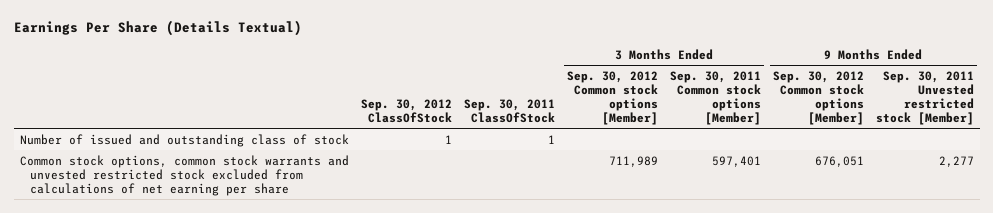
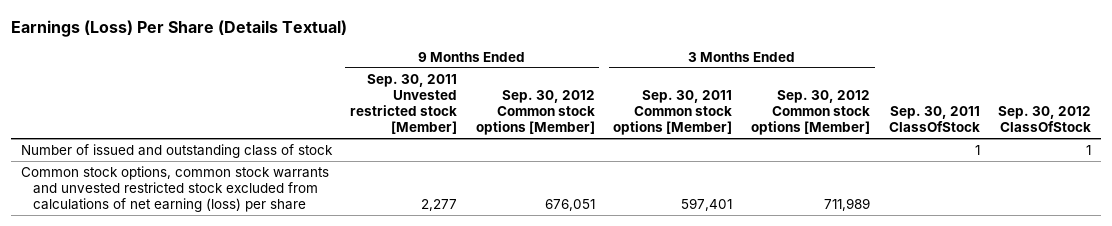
- Earnings Per Share (Details Textual)
+ Earnings (Loss) Per Share (Details Textual)
- | Sep. 30, 2012 ClassOfStock | Sep. 30, 2011 ClassOfStock | 3 Months Ended Sep. 30, 2012 Common stock options [Member] | 3 Months Ended Sep. 30, 2011 Common stock options [Member] | 9 Months Ended Sep. 30, 2012 Common stock options [Member] | 9 Months Ended Sep. 30, 2011 Unvested restricted stock [Member]
+ | 9 Months Ended Sep. 30, 2011 Unvested restricted stock [Member] | 9 Months Ended Sep. 30, 2012 Common stock options [Member] | 3 Months Ended Sep. 30, 2011 Common stock options [Member] | 3 Months Ended Sep. 30, 2012 Common stock options [Member] | Sep. 30, 2011 ClassOfStock | Sep. 30, 2012 ClassOfStock
- Common stock options, common stock warrants and unvested restricted stock excluded from calculations of net earning per share | | | 711,989 | 597,401 | 676,051 | 2,277
+ Common stock options, common stock warrants and unvested restricted stock excluded from calculations of net earning (loss) per share | 2,277 | 676,051 | 597,401 | 711,989 | |

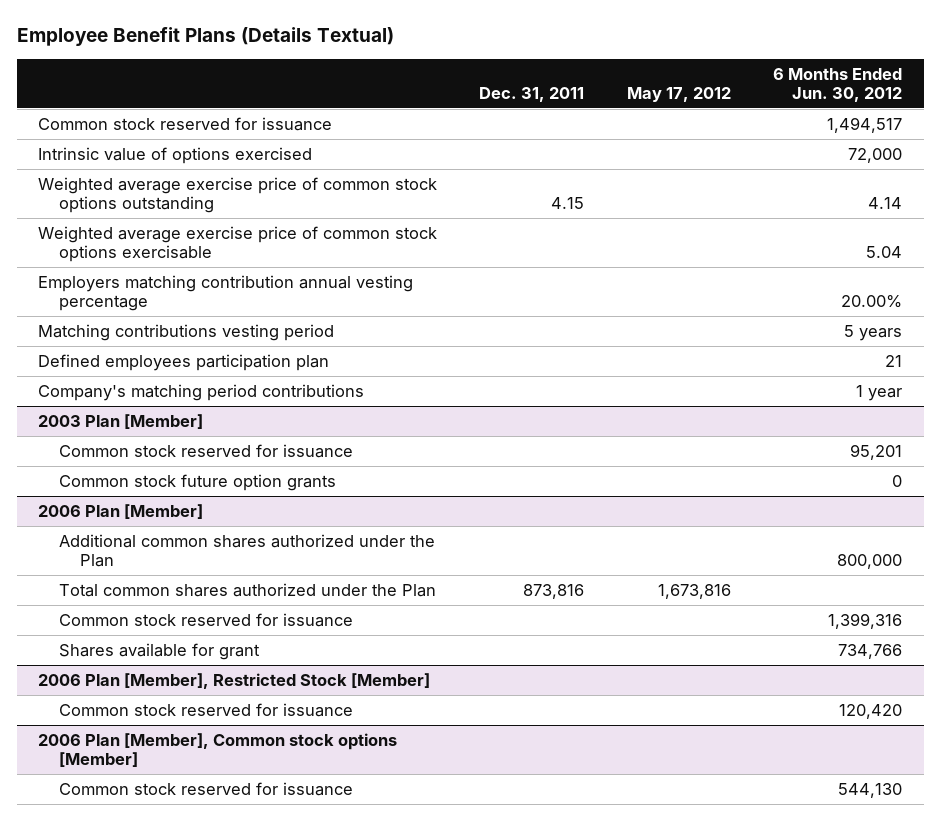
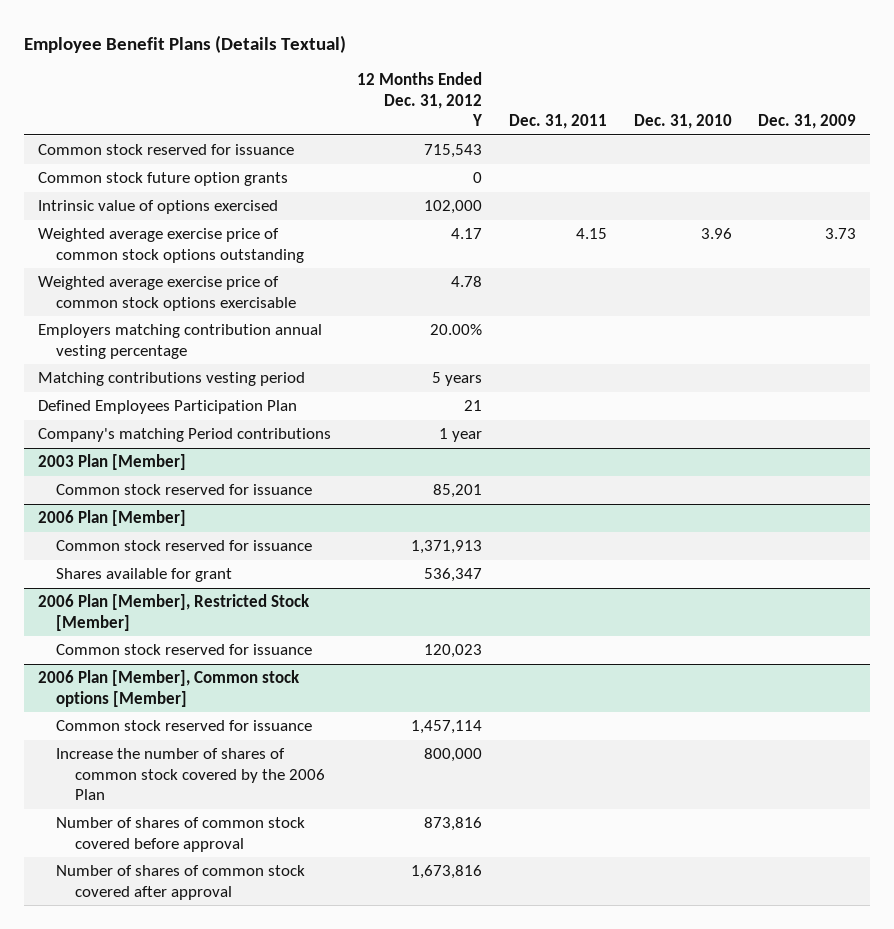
- | Dec. 31, 2011 | May 17, 2012 | 6 Months Ended Jun. 30, 2012
+ | 12 Months Ended Dec. 31, 2012 Y | Dec. 31, 2011 | Dec. 31, 2010 | Dec. 31, 2009
+ Common stock future option grants | 0 | | |
- Defined employees participation plan | | | 21
- Company's matching period contributions | | | 1 year
+ Defined Employees Participation Plan | 21 | | |
+ Company's matching Period contributions | 1 year | | |
@ 2003 Plan [Member]
- Common stock future option grants | | | 0
@ 2006 Plan [Member]
- Additional common shares authorized under the Plan | | | 800,000
- Total common shares authorized under the Plan | 873,816 | 1,673,816 |
@ 2006 Plan [Member], Common stock options [Member]
+ Increase the number of shares of common stock covered by the 2006 Plan | 800,000 | | |
+ Number of shares of common stock covered before approval | 873,816 | | |
+ Number of shares of common stock covered after approval | 1,673,816 | | |

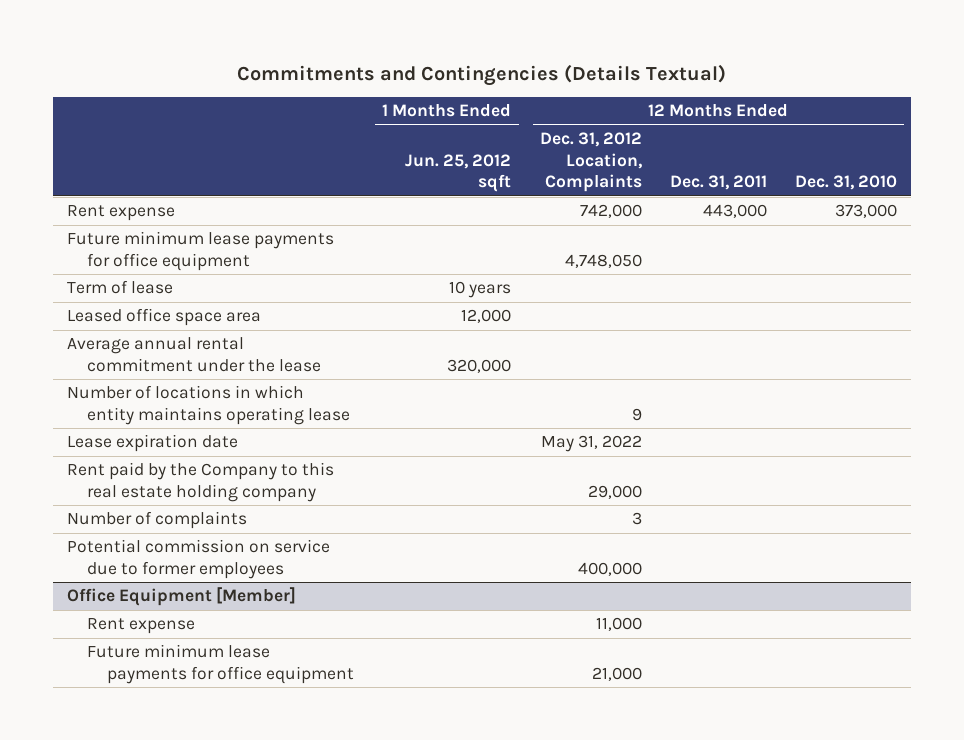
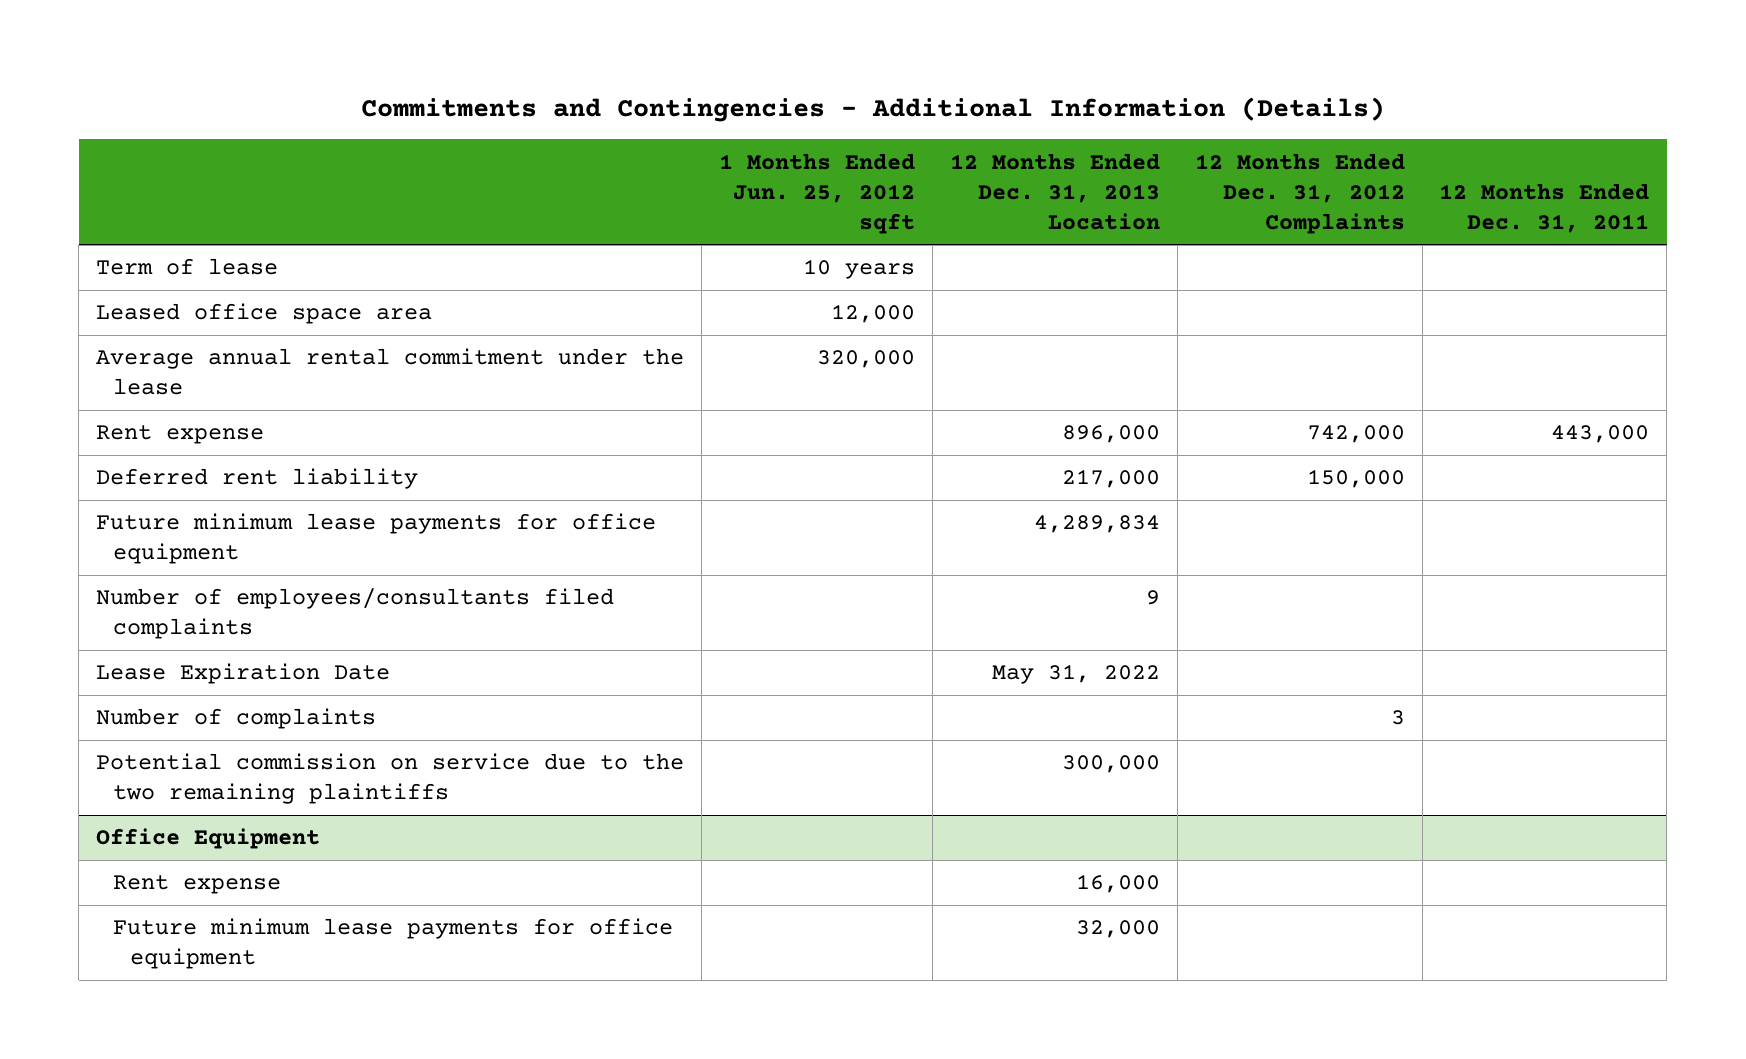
- Commitments and Contingencies (Details Textual)
+ Commitments and Contingencies - Additional Information (Details)
- | 1 Months Ended Jun. 25, 2012 sqft | 12 Months Ended Dec. 31, 2012 Location, Complaints | 12 Months Ended Dec. 31, 2011 | 12 Months Ended Dec. 31, 2010
+ | 1 Months Ended Jun. 25, 2012 sqft | 12 Months Ended Dec. 31, 2013 Location | 12 Months Ended Dec. 31, 2012 Complaints | 12 Months Ended Dec. 31, 2011
- Number of locations in which entity maintains operating lease | | 9 | |
- Lease expiration date | | May 31, 2022 | |
- Rent paid by the Company to this real estate holding company | | 29,000 | |
moved down: Rent expense | | 896,000 | 742,000 | 443,000
+ Deferred rent liability | | 217,000 | 150,000 |
moved down: Future minimum lease payments for office equipment | | 4,289,834 | |
+ Number of employees/consultants filed complaints | | 9 | |
+ Lease Expiration Date | | May 31, 2022 | |
- Potential commission on service due to former employees | | 400,000 | |
- Office Equipment [Member]
+ Potential commission on service due to the two remaining plaintiffs | | 300,000 | |
+ Office Equipment

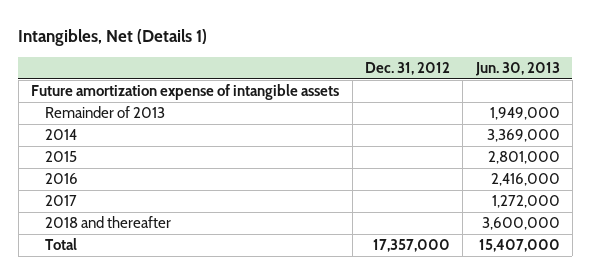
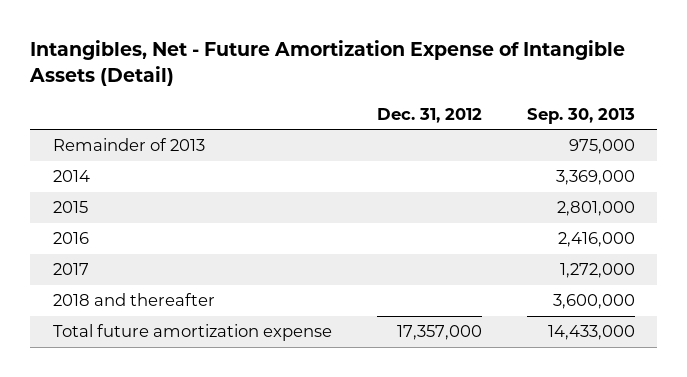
- Intangibles, Net (Details 1)
+ Intangibles, Net - Future Amortization Expense of Intangible Assets (Detail)
- | Dec. 31, 2012 | Jun. 30, 2013
+ | Dec. 31, 2012 | Sep. 30, 2013
- Future amortization expense of intangible assets
- Total | 17,357,000 | 15,407,000
+ Total future amortization expense | 17,357,000 | 14,433,000

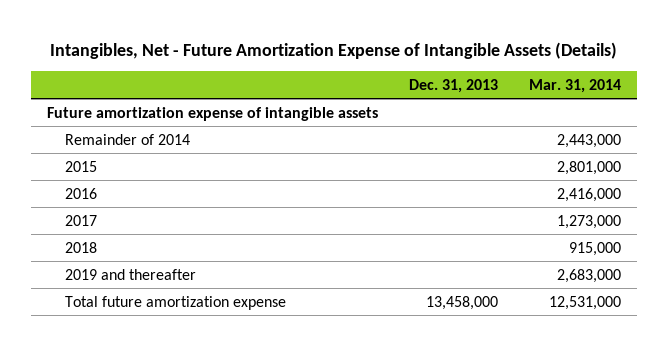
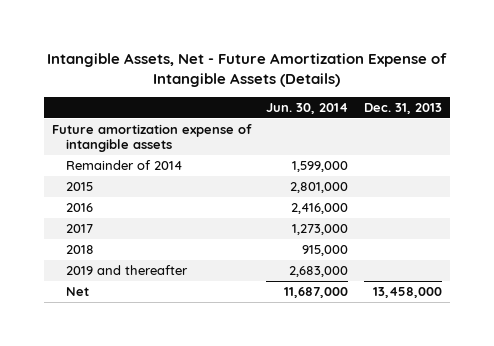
- Intangibles, Net - Future Amortization Expense of Intangible Assets (Details)
+ Intangible Assets, Net - Future Amortization Expense of Intangible Assets (Details)
- | Dec. 31, 2013 | Mar. 31, 2014
+ | Jun. 30, 2014 | Dec. 31, 2013
- Total future amortization expense | 13,458,000 | 12,531,000
+ Net | 11,687,000 | 13,458,000

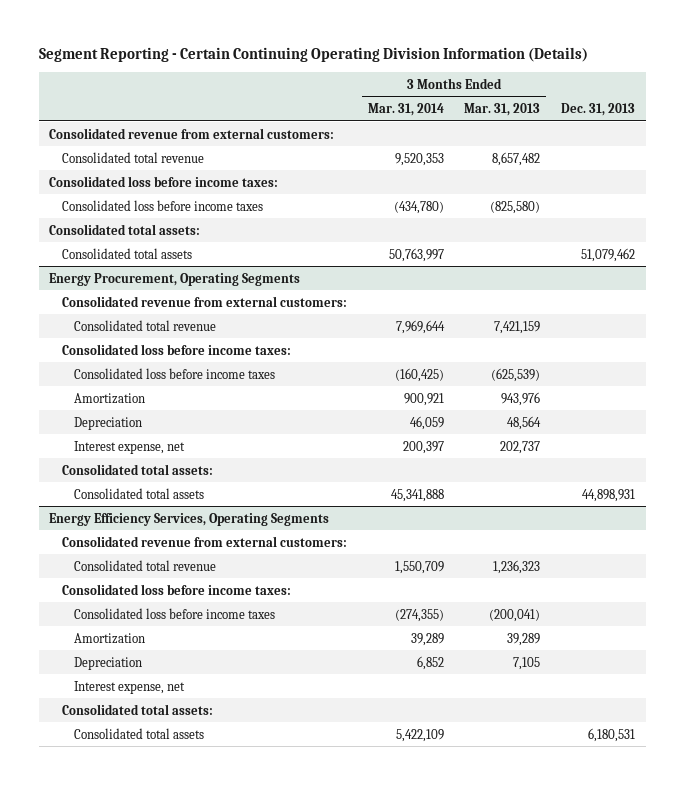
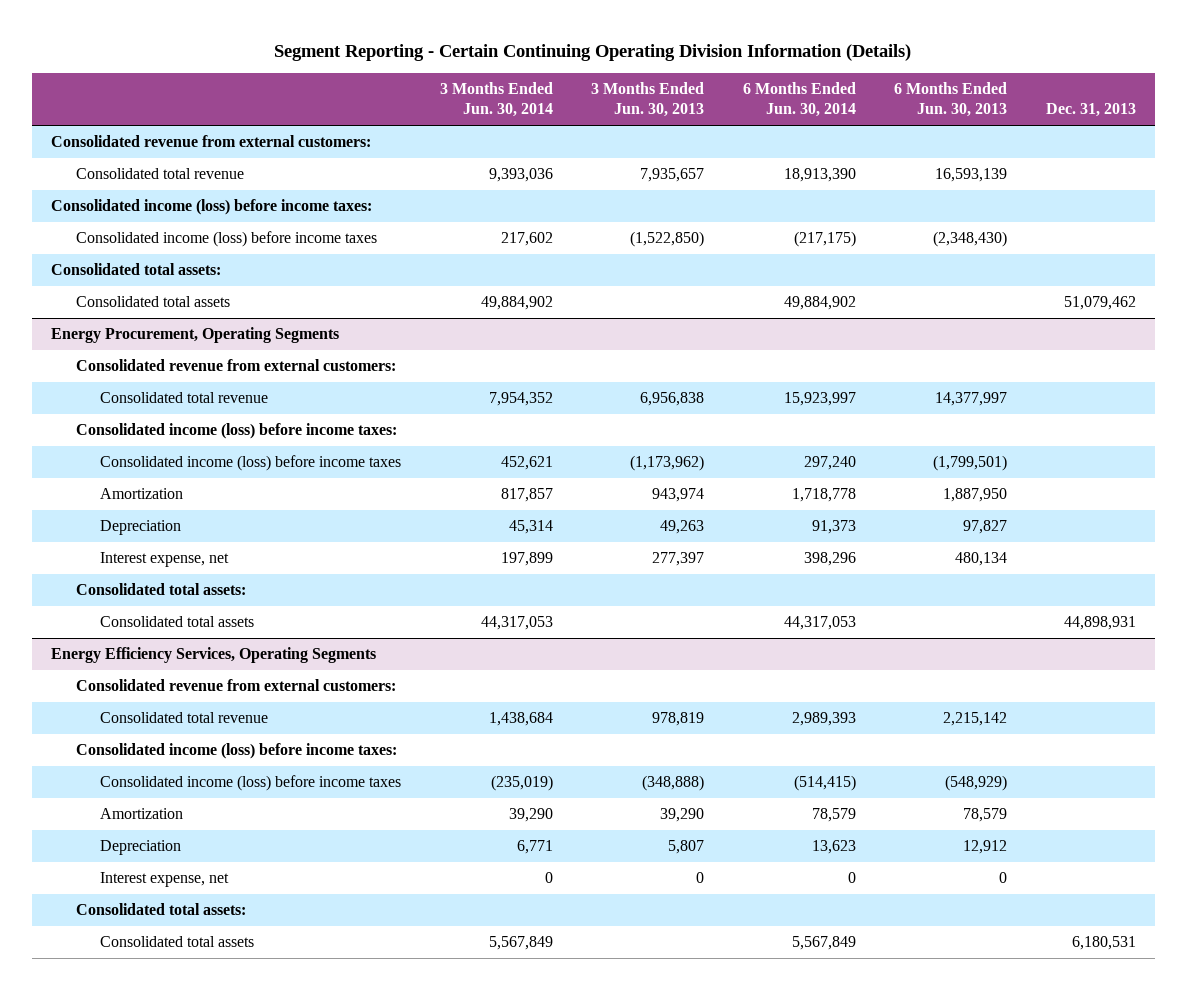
- | 3 Months Ended Mar. 31, 2014 | 3 Months Ended Mar. 31, 2013 | Dec. 31, 2013
+ | 3 Months Ended Jun. 30, 2014 | 3 Months Ended Jun. 30, 2013 | 6 Months Ended Jun. 30, 2014 | 6 Months Ended Jun. 30, 2013 | Dec. 31, 2013
- Consolidated loss before income taxes:
- Consolidated loss before income taxes | (434,780) | (825,580) |
+ Consolidated income (loss) before income taxes:
+ Consolidated income (loss) before income taxes | 217,602 | (1,522,850) | (217,175) | (2,348,430) |
@ Energy Procurement, Operating Segments
- Consolidated loss before income taxes:
- Consolidated loss before income taxes | (160,425) | (625,539) |
+ Consolidated income (loss) before income taxes:
+ Consolidated income (loss) before income taxes | 452,621 | (1,173,962) | 297,240 | (1,799,501) |
@ Energy Efficiency Services, Operating Segments
- Consolidated loss before income taxes:
- Consolidated loss before income taxes | (274,355) | (200,041) |
+ Consolidated income (loss) before income taxes:
+ Consolidated income (loss) before income taxes | (235,019) | (348,888) | (514,415) | (548,929) |

